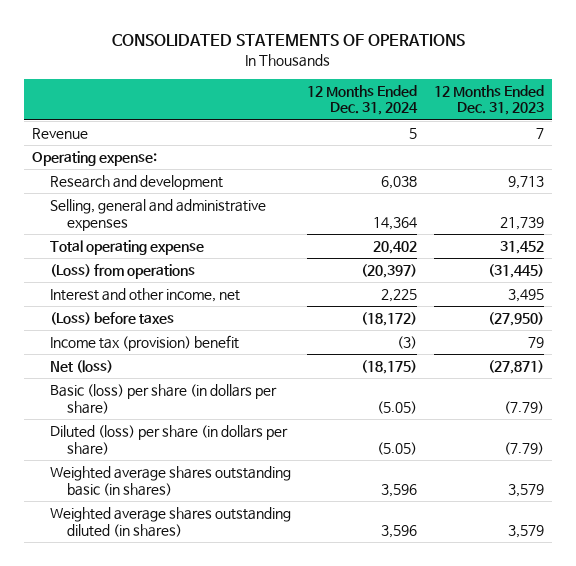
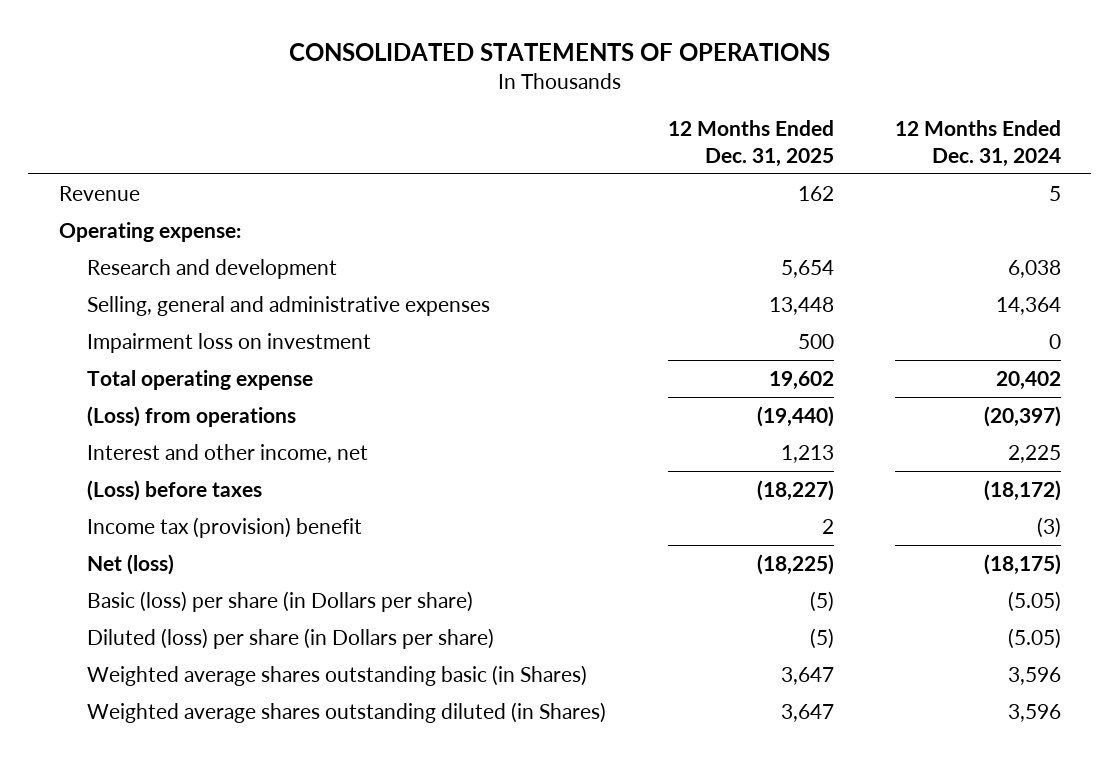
- | 12 Months Ended Dec. 31, 2024 | 12 Months Ended Dec. 31, 2023
+ | 12 Months Ended Dec. 31, 2025 | 12 Months Ended Dec. 31, 2024
+ Impairment loss on investment | 500 | 0
- Basic (loss) per share (in dollars per share) | (5.05) | (7.79)
- Diluted (loss) per share (in dollars per share) | (5.05) | (7.79)
- Weighted average shares outstanding basic (in shares) | 3,596 | 3,579
- Weighted average shares outstanding diluted (in shares) | 3,596 | 3,579
+ Basic (loss) per share (in Dollars per share) | (5) | (5.05)
+ Diluted (loss) per share (in Dollars per share) | (5) | (5.05)
+ Weighted average shares outstanding basic (in Shares) | 3,647 | 3,596
+ Weighted average shares outstanding diluted (in Shares) | 3,647 | 3,596

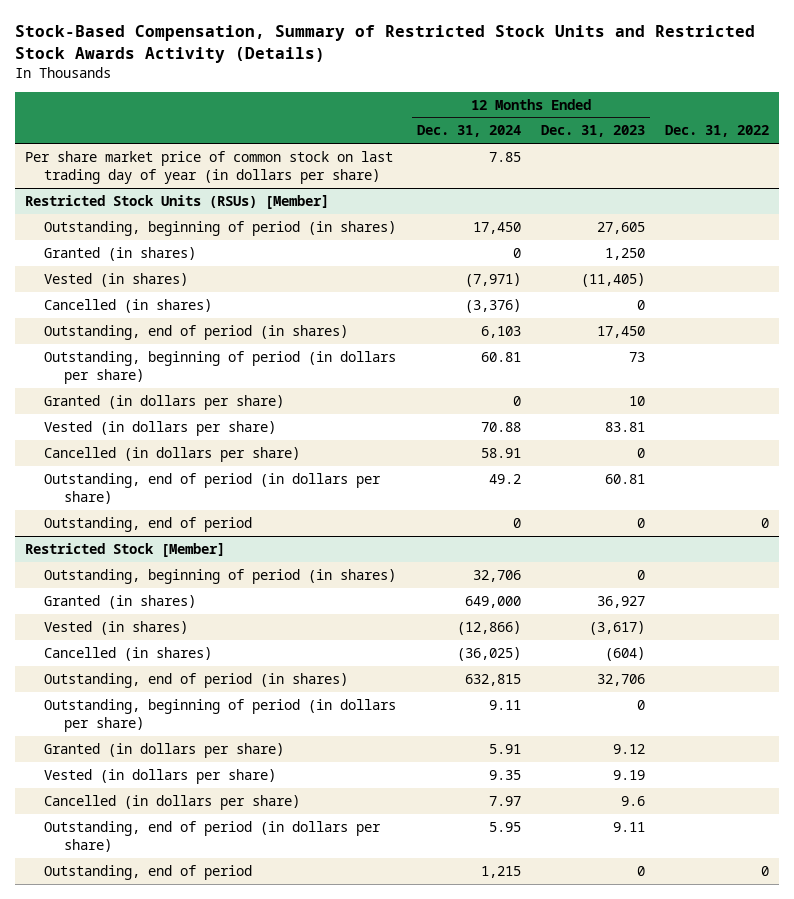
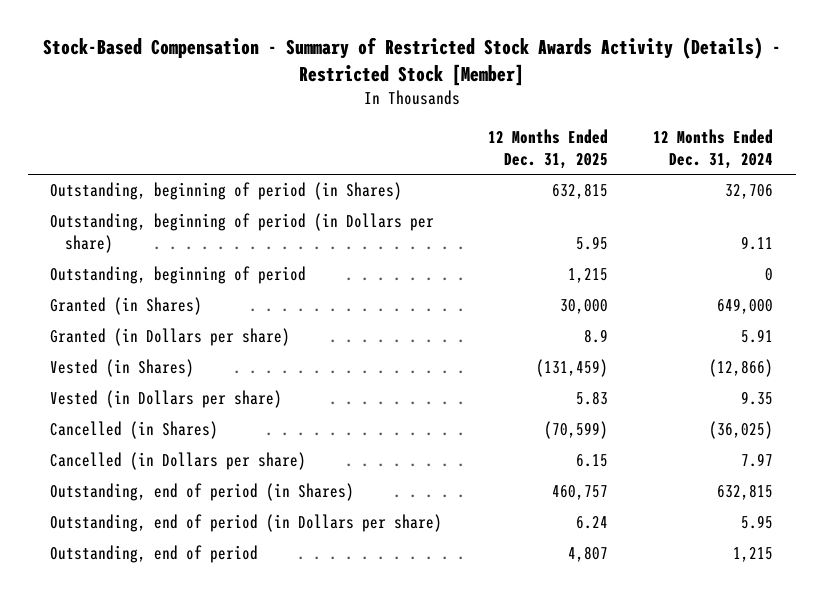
- Stock-Based Compensation, Summary of Restricted Stock Units and Restricted Stock Awards Activity (Details)
+ Stock-Based Compensation - Summary of Restricted Stock Awards Activity (Details) - Restricted Stock [Member]
- | 12 Months Ended Dec. 31, 2024 | 12 Months Ended Dec. 31, 2023 | Dec. 31, 2022
+ | 12 Months Ended Dec. 31, 2025 | 12 Months Ended Dec. 31, 2024
- Per share market price of common stock on last trading day of year (in dollars per share) | 7.85 | |
- Restricted Stock Units (RSUs) [Member]
- Outstanding, beginning of period (in shares) | 17,450 | 27,605 |
- Granted (in shares) | 0 | 1,250 |
- Vested (in shares) | (7,971) | (11,405) |
- Cancelled (in shares) | (3,376) | 0 |
- Outstanding, end of period (in shares) | 6,103 | 17,450 |
- Outstanding, beginning of period (in dollars per share) | 60.81 | 73 |
- Granted (in dollars per share) | 0 | 10 |
- Vested (in dollars per share) | 70.88 | 83.81 |
- Cancelled (in dollars per share) | 58.91 | 0 |
- Outstanding, end of period (in dollars per share) | 49.2 | 60.81 |
- Outstanding, end of period | 0 | 0 | 0
- Restricted Stock [Member]
- Outstanding, beginning of period (in shares) | 32,706 | 0 |
- Granted (in shares) | 649,000 | 36,927 |
- Vested (in shares) | (12,866) | (3,617) |
- Cancelled (in shares) | (36,025) | (604) |
- Outstanding, end of period (in shares) | 632,815 | 32,706 |
- Outstanding, beginning of period (in dollars per share) | 9.11 | 0 |
- Granted (in dollars per share) | 5.91 | 9.12 |
- Vested (in dollars per share) | 9.35 | 9.19 |
- Cancelled (in dollars per share) | 7.97 | 9.6 |
- Outstanding, end of period (in dollars per share) | 5.95 | 9.11 |
+ Outstanding, beginning of period (in Shares) | 632,815 | 32,706
+ Outstanding, beginning of period (in Dollars per share) | 5.95 | 9.11
+ Outstanding, beginning of period | 1,215 | 0
+ Granted (in Shares) | 30,000 | 649,000
+ Granted (in Dollars per share) | 8.9 | 5.91
+ Vested (in Shares) | (131,459) | (12,866)
+ Vested (in Dollars per share) | 5.83 | 9.35
+ Cancelled (in Shares) | (70,599) | (36,025)
+ Cancelled (in Dollars per share) | 6.15 | 7.97
+ Outstanding, end of period (in Shares) | 460,757 | 632,815
+ Outstanding, end of period (in Dollars per share) | 6.24 | 5.95

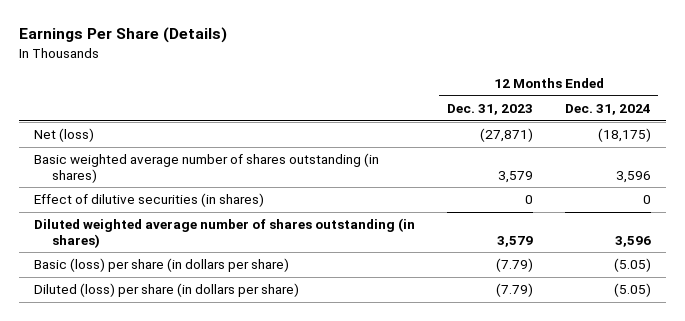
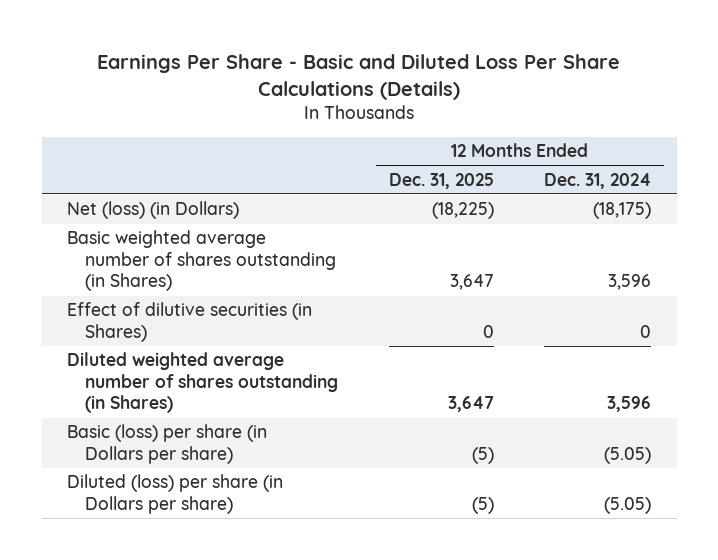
- Earnings Per Share (Details)
+ Earnings Per Share - Basic and Diluted Loss Per Share Calculations (Details)
- | 12 Months Ended Dec. 31, 2023 | 12 Months Ended Dec. 31, 2024
+ | 12 Months Ended Dec. 31, 2025 | 12 Months Ended Dec. 31, 2024
- Net (loss) | (27,871) | (18,175)
- Basic weighted average number of shares outstanding (in shares) | 3,579 | 3,596
- Effect of dilutive securities (in shares) | 0 | 0
- Diluted weighted average number of shares outstanding (in shares) | 3,579 | 3,596
- Basic (loss) per share (in dollars per share) | (7.79) | (5.05)
- Diluted (loss) per share (in dollars per share) | (7.79) | (5.05)
+ Net (loss) (in Dollars) | (18,225) | (18,175)
+ Basic weighted average number of shares outstanding (in Shares) | 3,647 | 3,596
+ Effect of dilutive securities (in Shares) | 0 | 0
+ Diluted weighted average number of shares outstanding (in Shares) | 3,647 | 3,596
+ Basic (loss) per share (in Dollars per share) | (5) | (5.05)
+ Diluted (loss) per share (in Dollars per share) | (5) | (5.05)

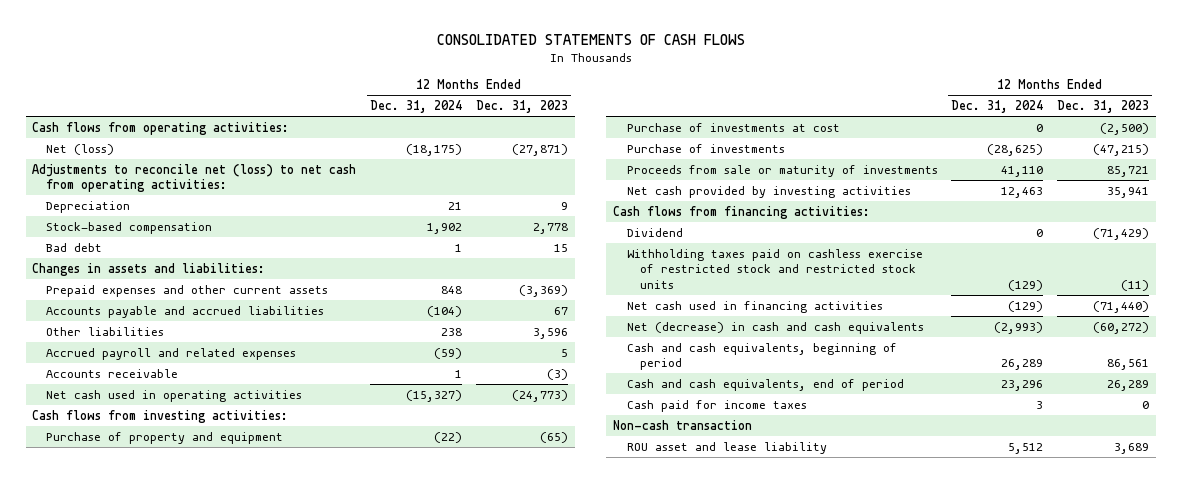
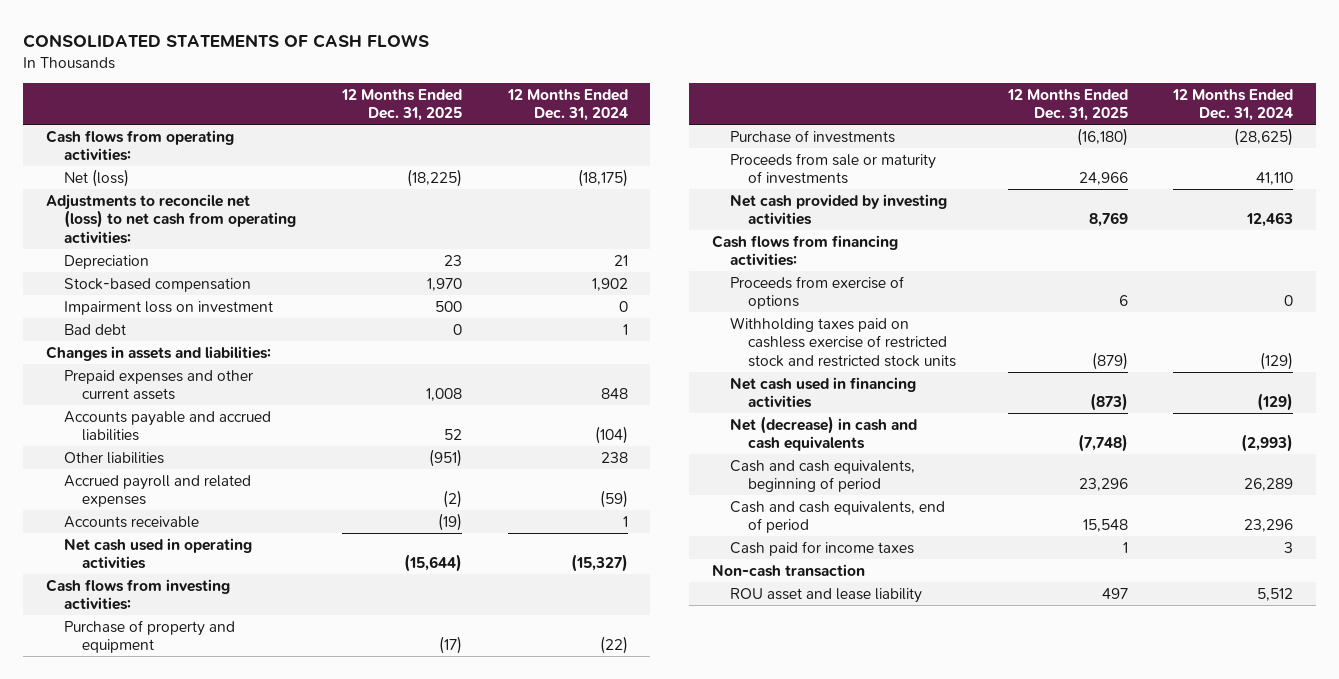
- | 12 Months Ended Dec. 31, 2024 | 12 Months Ended Dec. 31, 2023
+ | 12 Months Ended Dec. 31, 2025 | 12 Months Ended Dec. 31, 2024
+ Impairment loss on investment | 500 | 0
- Purchase of investments at cost | 0 | (2,500)
- Dividend | 0 | (71,429)
+ Proceeds from exercise of options | 6 | 0

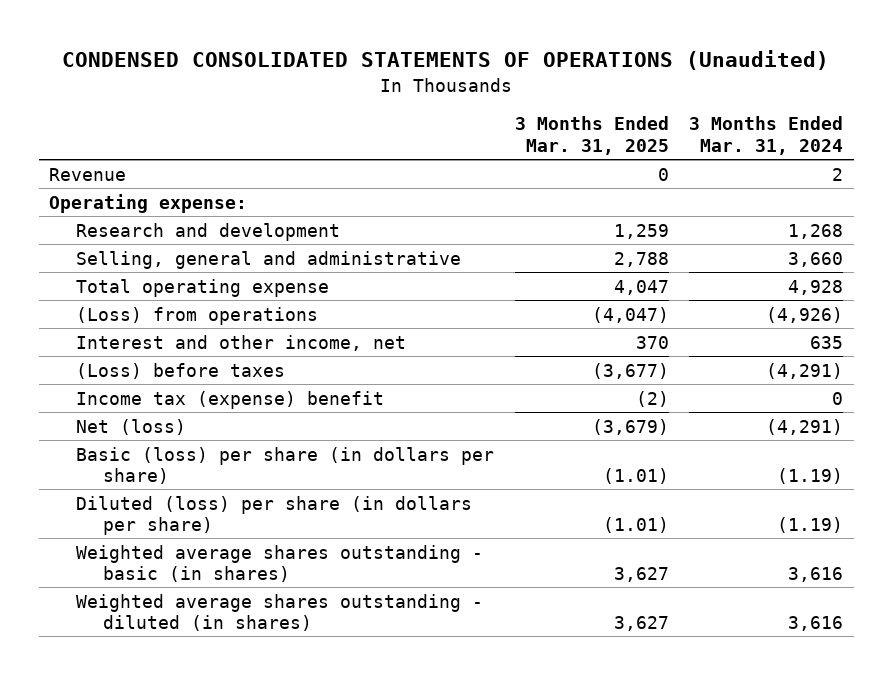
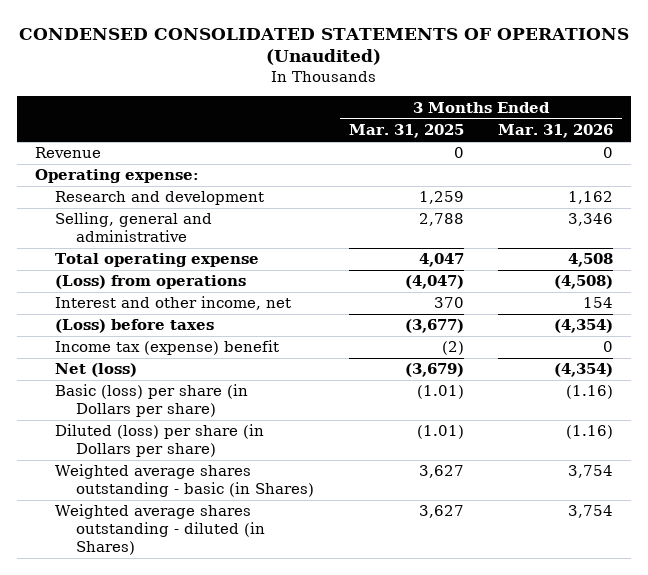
- | 3 Months Ended Mar. 31, 2025 | 3 Months Ended Mar. 31, 2024
+ | 3 Months Ended Mar. 31, 2025 | 3 Months Ended Mar. 31, 2026
- Basic (loss) per share (in dollars per share) | (1.01) | (1.19)
- Diluted (loss) per share (in dollars per share) | (1.01) | (1.19)
- Weighted average shares outstanding - basic (in shares) | 3,627 | 3,616
- Weighted average shares outstanding - diluted (in shares) | 3,627 | 3,616
+ Basic (loss) per share (in Dollars per share) | (1.01) | (1.16)
+ Diluted (loss) per share (in Dollars per share) | (1.01) | (1.16)
+ Weighted average shares outstanding - basic (in Shares) | 3,627 | 3,754
+ Weighted average shares outstanding - diluted (in Shares) | 3,627 | 3,754

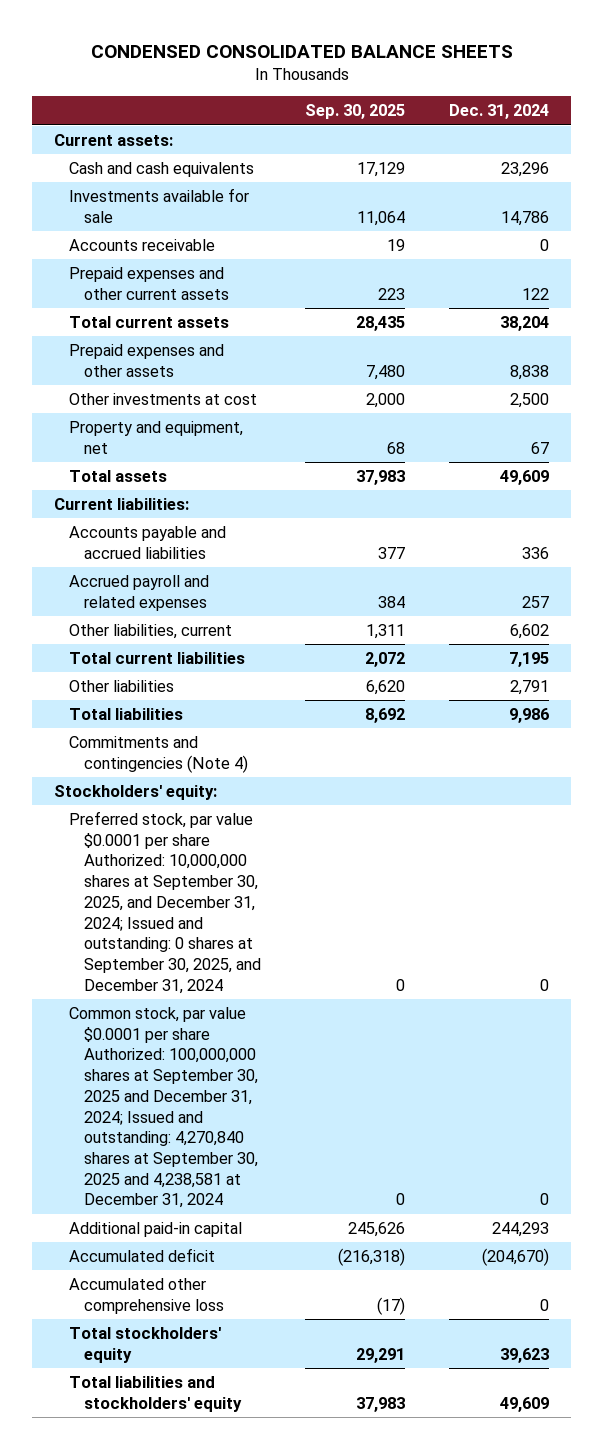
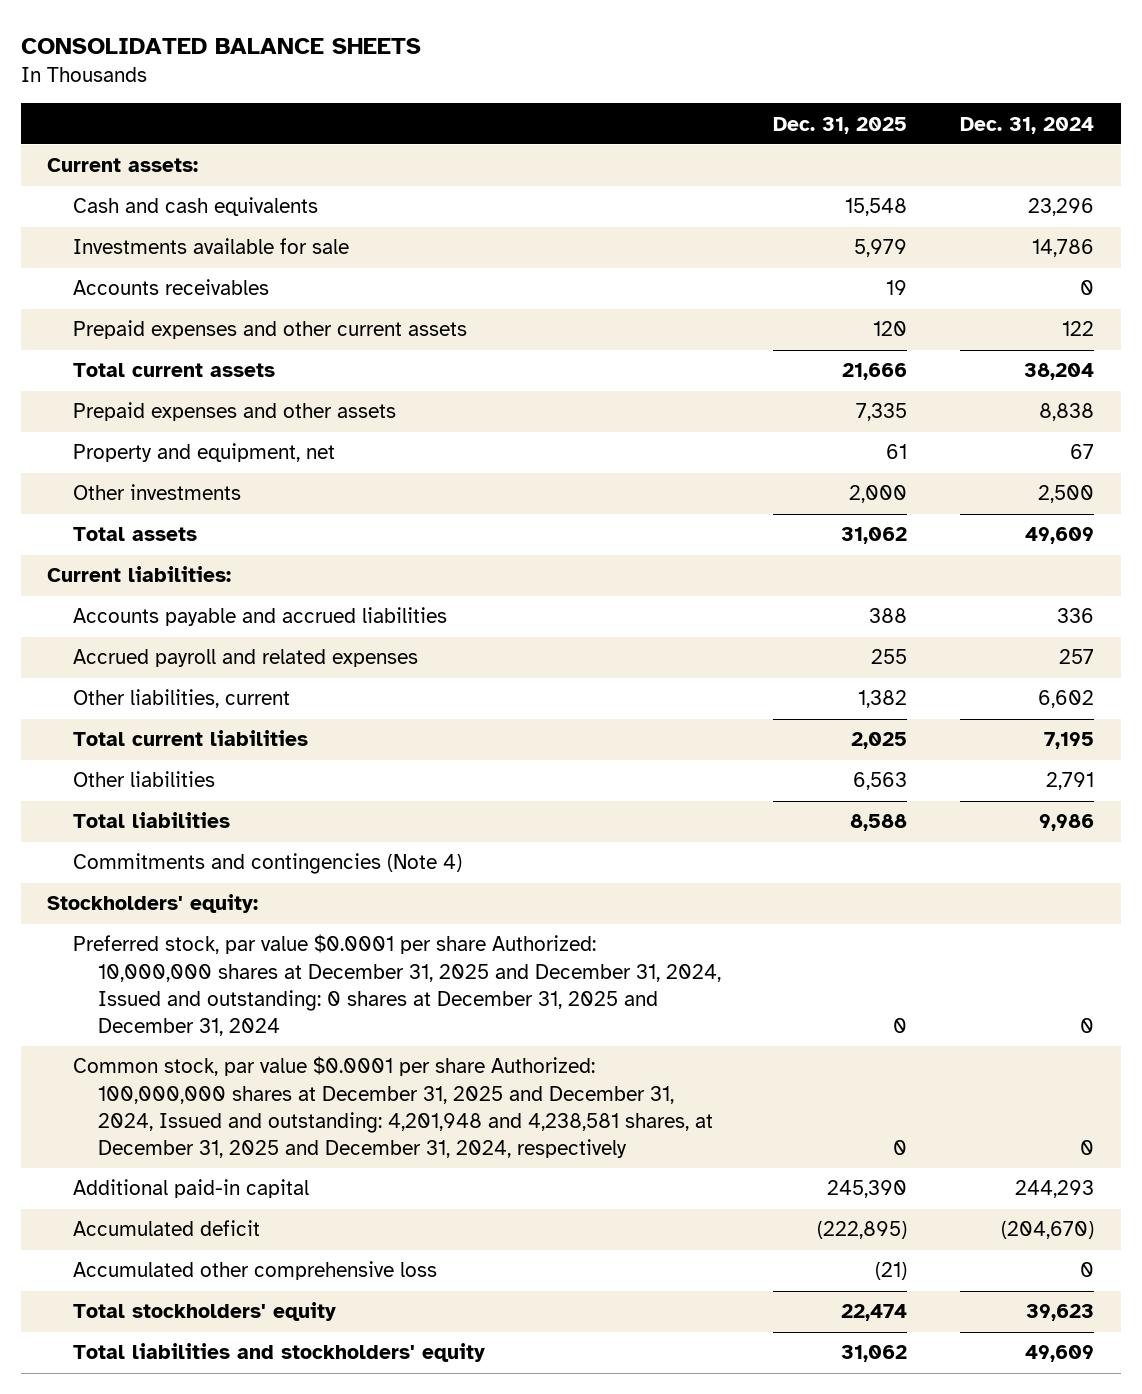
- CONDENSED CONSOLIDATED BALANCE SHEETS
+ CONSOLIDATED BALANCE SHEETS
- | Sep. 30, 2025 | Dec. 31, 2024
+ | Dec. 31, 2025 | Dec. 31, 2024
- Accounts receivable | 19 | 0
+ Accounts receivables | 19 | 0
- Other investments at cost | 2,000 | 2,500
+ Other investments | 2,000 | 2,500
- Preferred stock, par value $0.0001 per share Authorized: 10,000,000 shares at September 30, 2025, and December 31, 2024; Issued and outstanding: 0 shares at September 30, 2025, and December 31, 2024 | 0 | 0
- Common stock, par value $0.0001 per share Authorized: 100,000,000 shares at September 30, 2025 and December 31, 2024; Issued and outstanding: 4,270,840 shares at September 30, 2025 and 4,238,581 at December 31, 2024 | 0 | 0
+ Preferred stock, par value $0.0001 per share Authorized: 10,000,000 shares at December 31, 2025 and December 31, 2024, Issued and outstanding: 0 shares at December 31, 2025 and December 31, 2024 | 0 | 0
+ Common stock, par value $0.0001 per share Authorized: 100,000,000 shares at December 31, 2025 and December 31, 2024, Issued and outstanding: 4,201,948 and 4,238,581 shares, at December 31, 2025 and December 31, 2024, respectively | 0 | 0

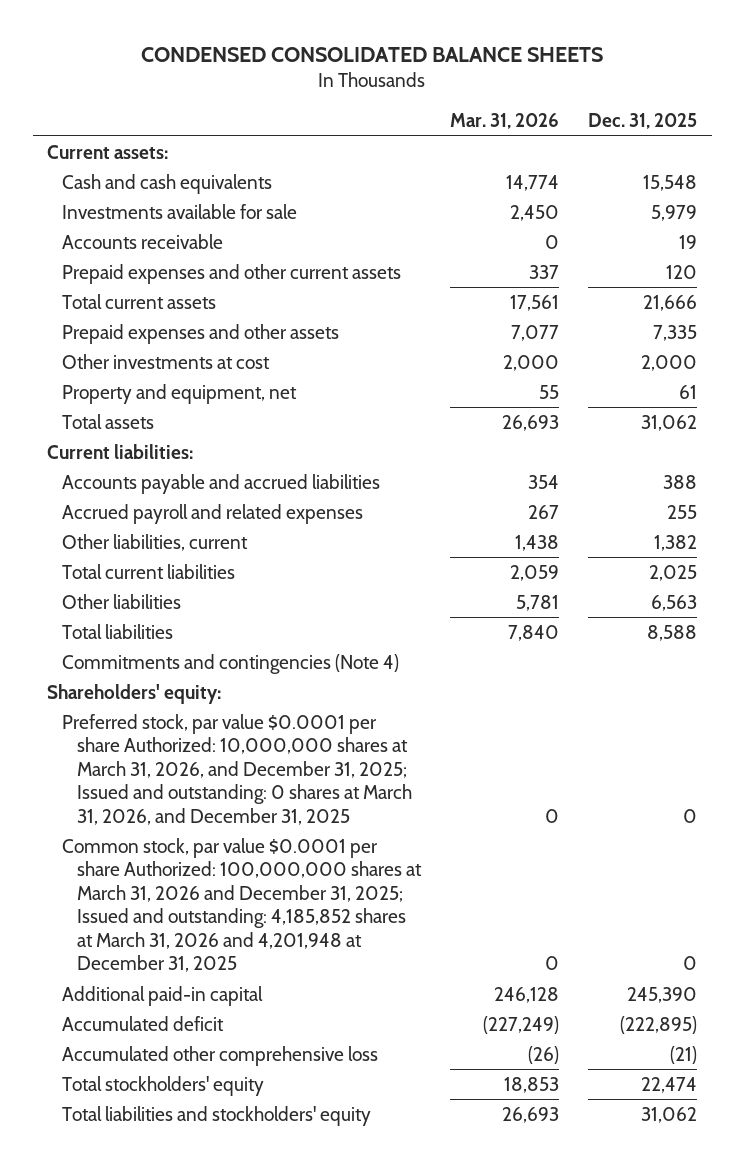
- CONSOLIDATED BALANCE SHEETS
+ CONDENSED CONSOLIDATED BALANCE SHEETS
- | Dec. 31, 2025 | Dec. 31, 2024
+ | Mar. 31, 2026 | Dec. 31, 2025
- Accounts receivables | 19 | 0
+ Accounts receivable | 0 | 19
+ Other investments at cost | 2,000 | 2,000
- Other investments | 2,000 | 2,500
- Stockholders' equity:
- Preferred stock, par value $0.0001 per share Authorized: 10,000,000 shares at December 31, 2025 and December 31, 2024, Issued and outstanding: 0 shares at December 31, 2025 and December 31, 2024 | 0 | 0
- Common stock, par value $0.0001 per share Authorized: 100,000,000 shares at December 31, 2025 and December 31, 2024, Issued and outstanding: 4,201,948 and 4,238,581 shares, at December 31, 2025 and December 31, 2024, respectively | 0 | 0
+ Shareholders' equity:
+ Preferred stock, par value $0.0001 per share Authorized: 10,000,000 shares at March 31, 2026, and December 31, 2025; Issued and outstanding: 0 shares at March 31, 2026, and December 31, 2025 | 0 | 0
+ Common stock, par value $0.0001 per share Authorized: 100,000,000 shares at March 31, 2026 and December 31, 2025; Issued and outstanding: 4,185,852 shares at March 31, 2026 and 4,201,948 at December 31, 2025 | 0 | 0

